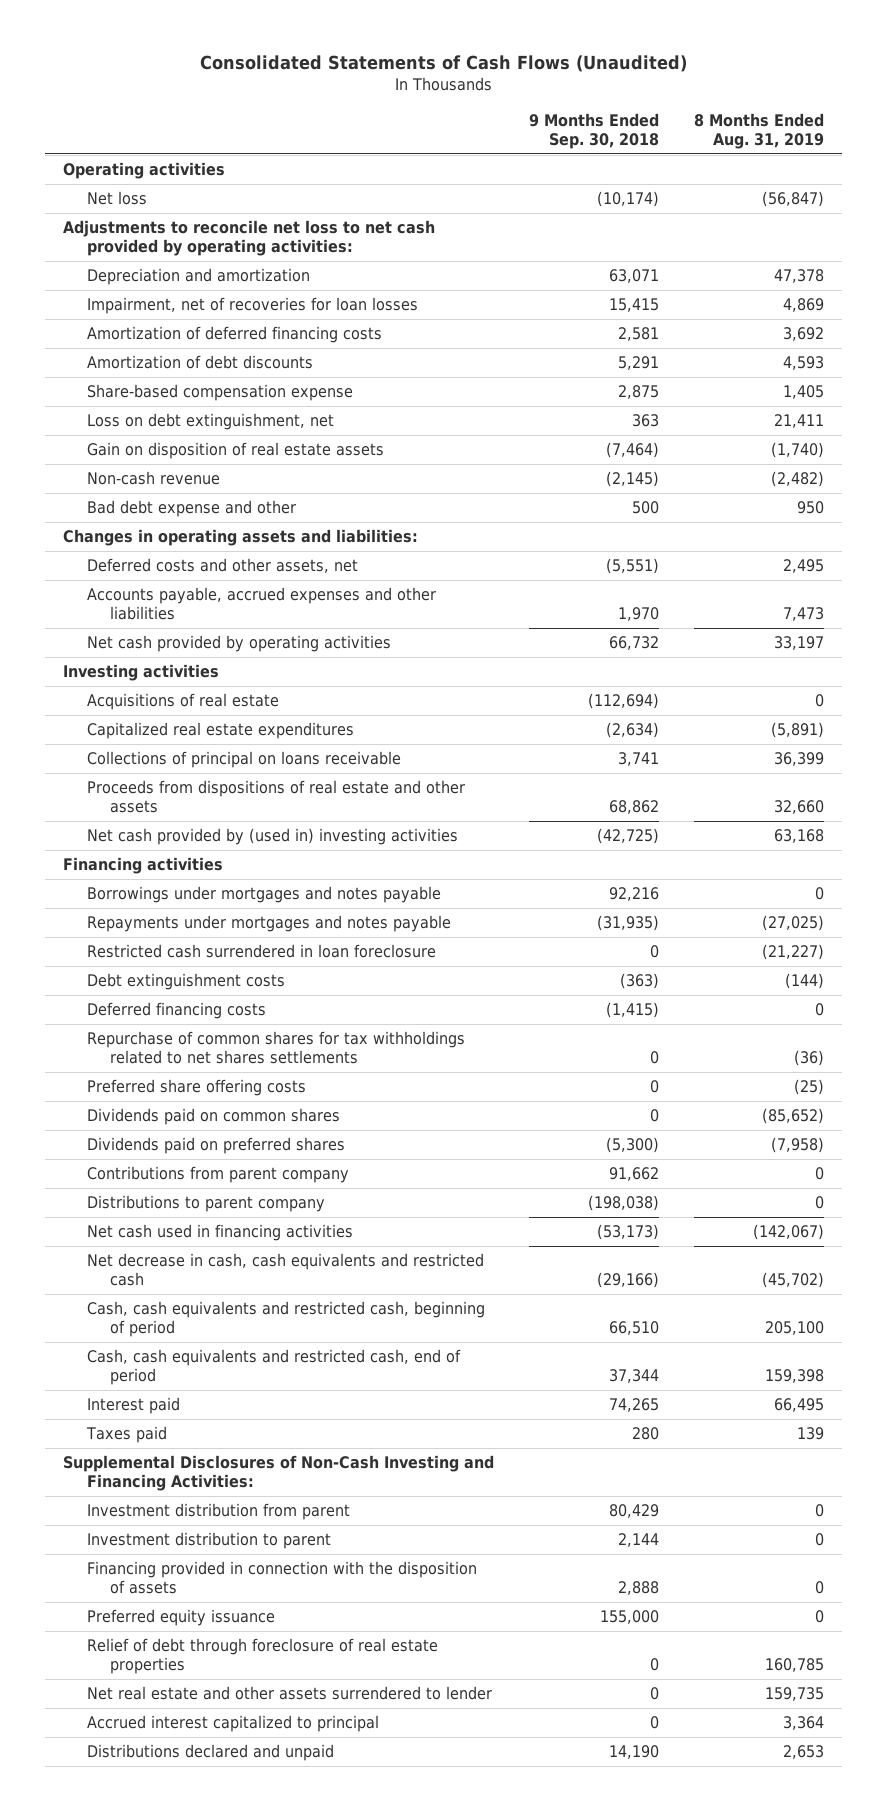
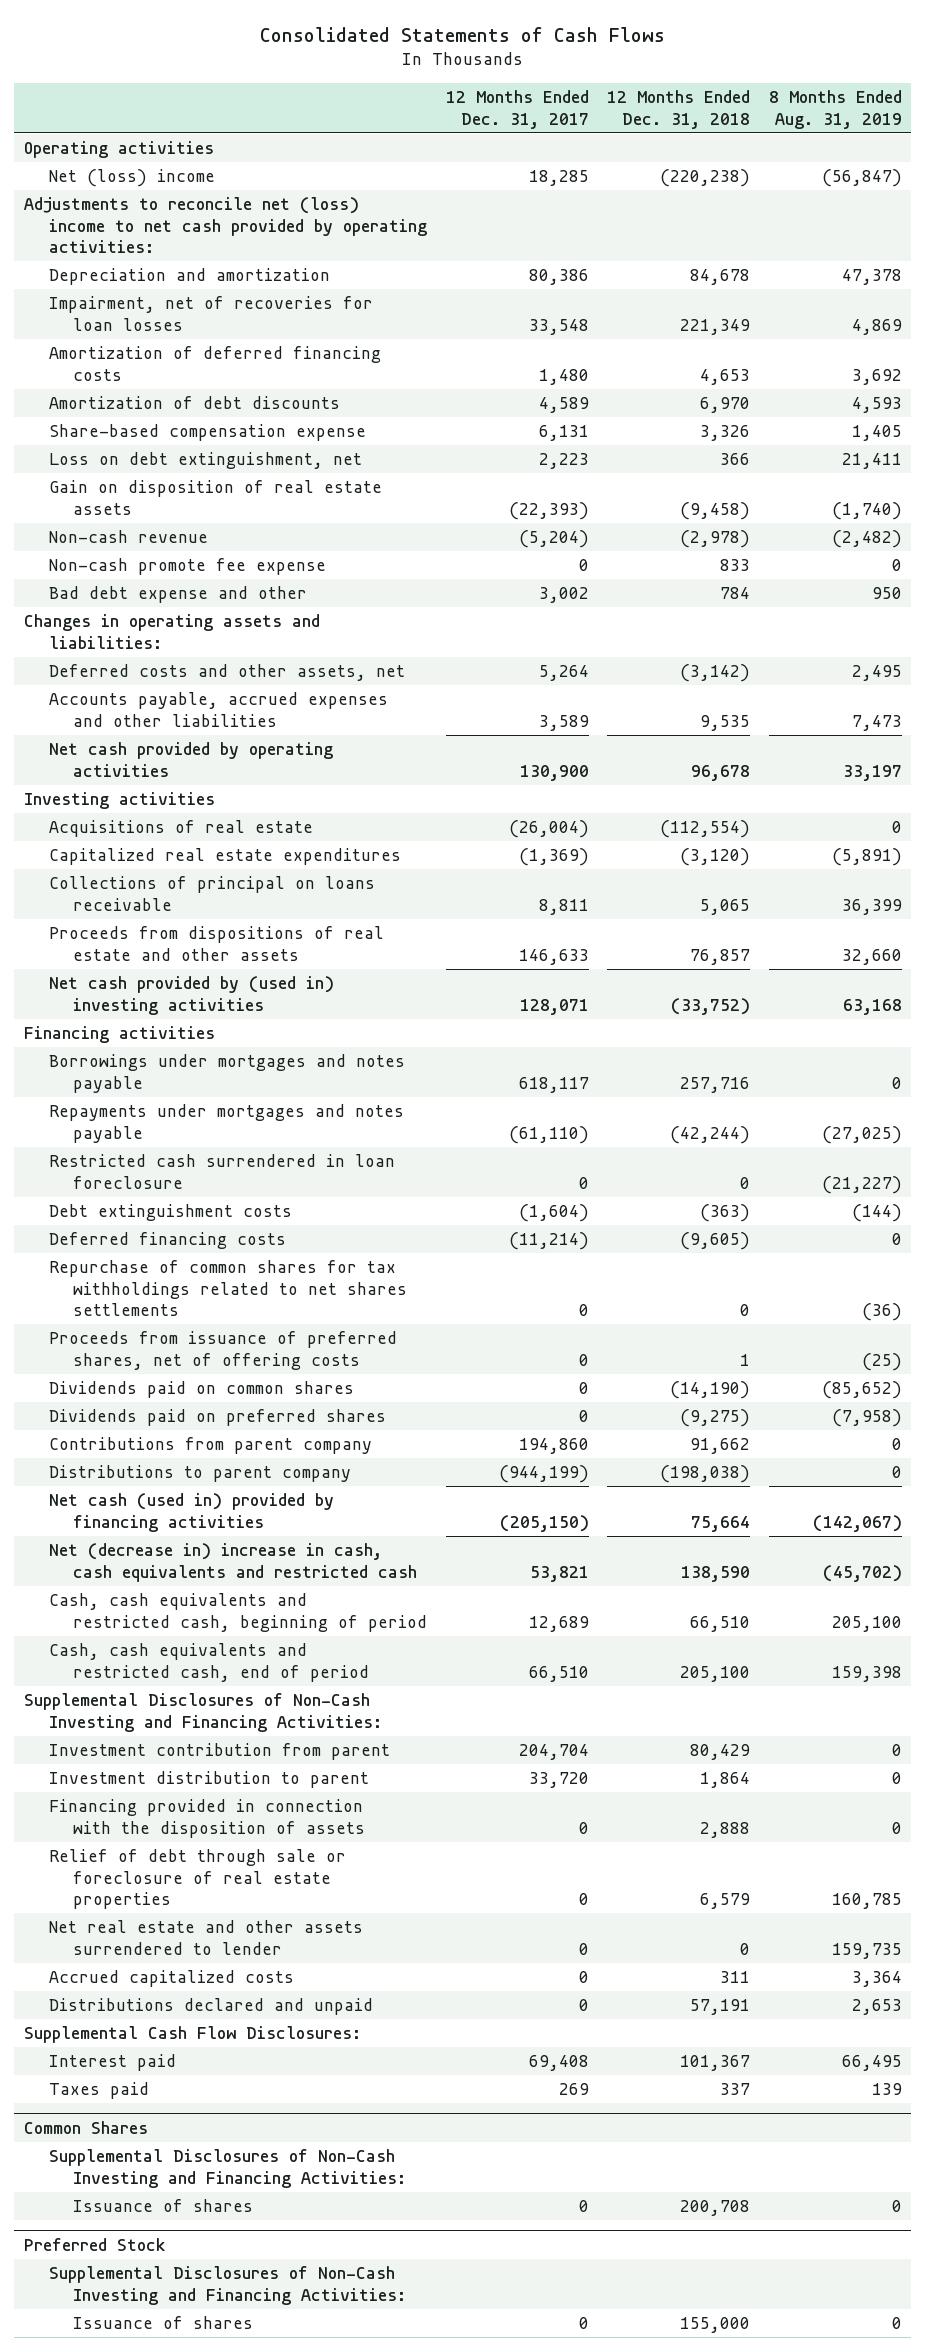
- Consolidated Statements of Cash Flows (Unaudited)
+ Consolidated Statements of Cash Flows
- | 9 Months Ended Sep. 30, 2018 | 8 Months Ended Aug. 31, 2019
+ | 12 Months Ended Dec. 31, 2017 | 12 Months Ended Dec. 31, 2018 | 8 Months Ended Aug. 31, 2019
- Net loss | (10,174) | (56,847)
- Adjustments to reconcile net loss to net cash provided by operating activities:
+ Net (loss) income | 18,285 | (220,238) | (56,847)
+ Adjustments to reconcile net (loss) income to net cash provided by operating activities:
+ Non-cash promote fee expense | 0 | 833 | 0
- Preferred share offering costs | 0 | (25)
+ Proceeds from issuance of preferred shares, net of offering costs | 0 | 1 | (25)
- Net cash used in financing activities | (53,173) | (142,067)
- Net decrease in cash, cash equivalents and restricted cash | (29,166) | (45,702)
+ Net cash (used in) provided by financing activities | (205,150) | 75,664 | (142,067)
+ Net (decrease in) increase in cash, cash equivalents and restricted cash | 53,821 | 138,590 | (45,702)
- Investment distribution from parent | 80,429 | 0
+ Investment contribution from parent | 204,704 | 80,429 | 0
- Preferred equity issuance | 155,000 | 0
- Relief of debt through foreclosure of real estate properties | 0 | 160,785
+ Relief of debt through sale or foreclosure of real estate properties | 0 | 6,579 | 160,785
- Accrued interest capitalized to principal | 0 | 3,364
+ Accrued capitalized costs | 0 | 311 | 3,364
+ Supplemental Cash Flow Disclosures:
moved down: Interest paid | 69,408 | 101,367 | 66,495
moved down: Taxes paid | 269 | 337 | 139
+ Common Shares
+ Supplemental Disclosures of Non-Cash Investing and Financing Activities:
+ Issuance of shares | 0 | 200,708 | 0
+ Preferred Stock
+ Supplemental Disclosures of Non-Cash Investing and Financing Activities:
+ Issuance of shares | 0 | 155,000 | 0

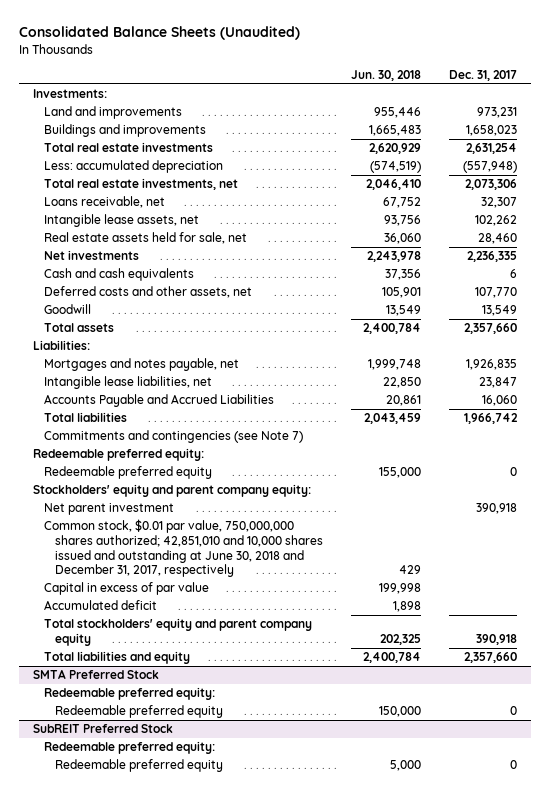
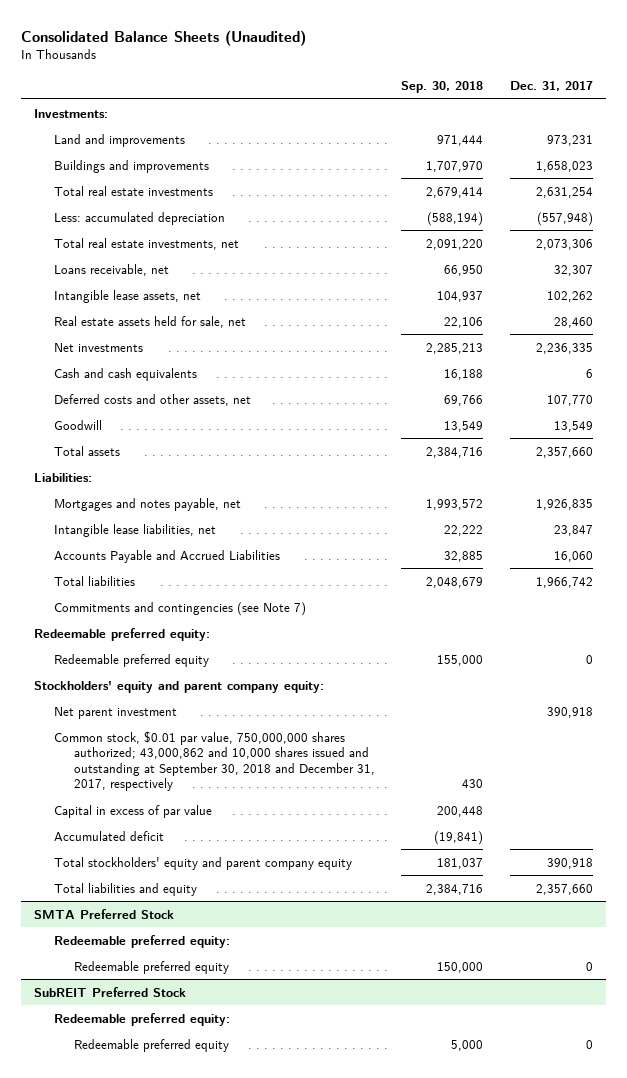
- | Jun. 30, 2018 | Dec. 31, 2017
+ | Sep. 30, 2018 | Dec. 31, 2017
- Common stock, $0.01 par value, 750,000,000 shares authorized; 42,851,010 and 10,000 shares issued and outstanding at June 30, 2018 and December 31, 2017, respectively | 429 |
+ Common stock, $0.01 par value, 750,000,000 shares authorized; 43,000,862 and 10,000 shares issued and outstanding at September 30, 2018 and December 31, 2017, respectively | 430 |

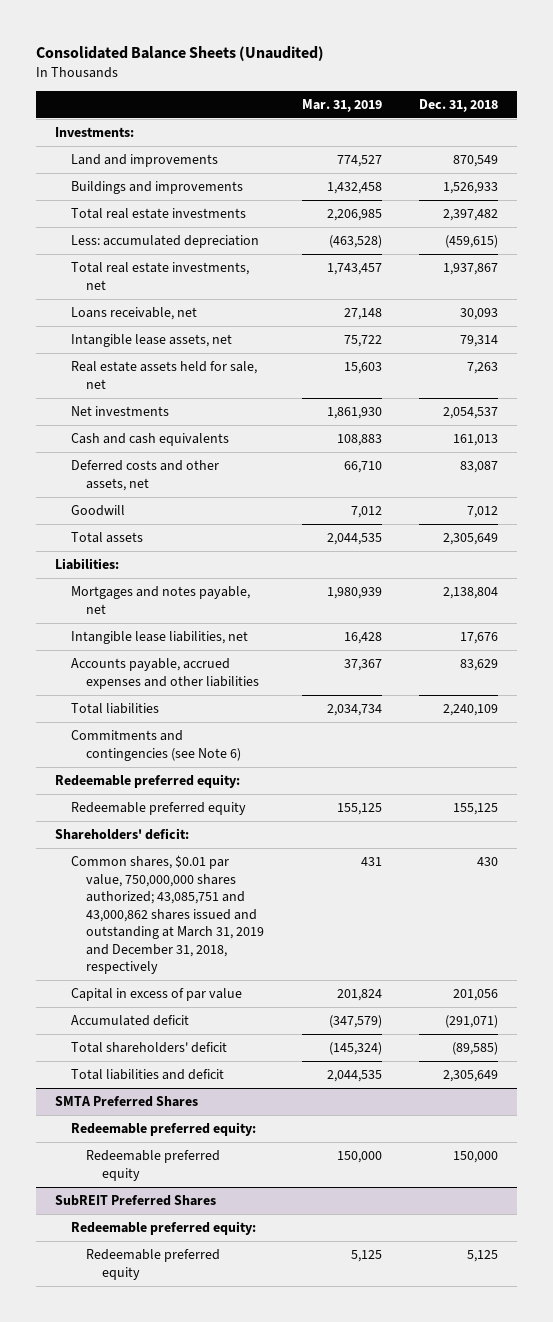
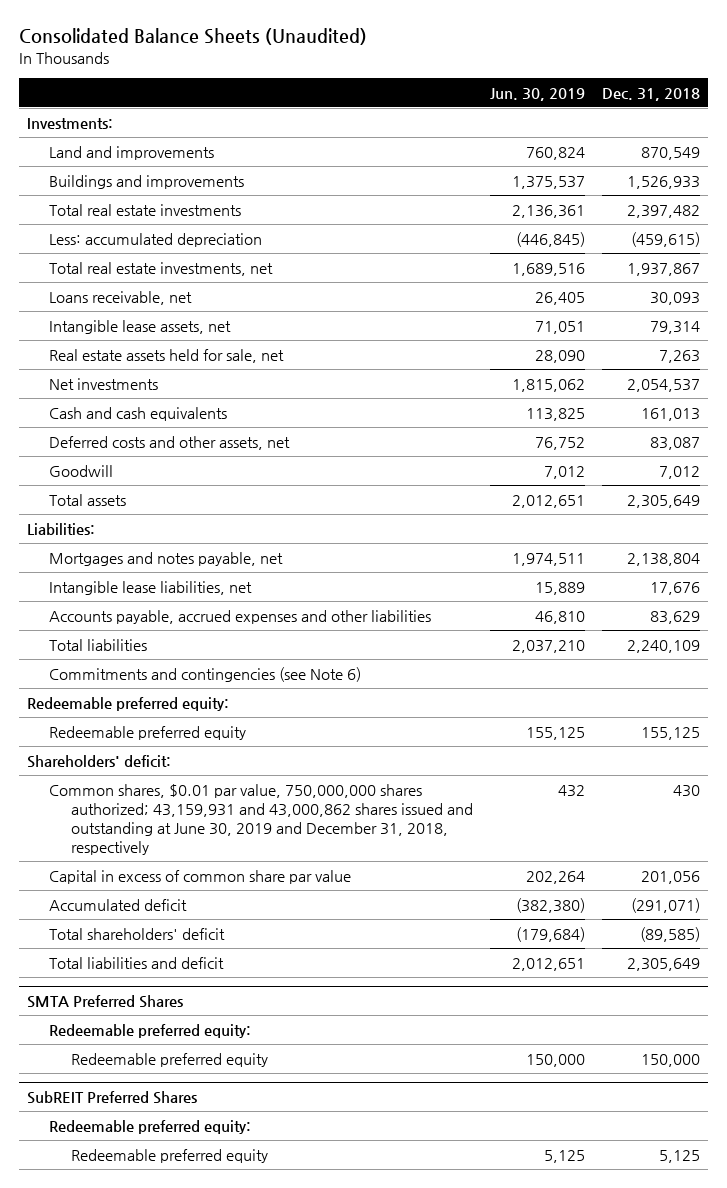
- | Mar. 31, 2019 | Dec. 31, 2018
+ | Jun. 30, 2019 | Dec. 31, 2018
- Common shares, $0.01 par value, 750,000,000 shares authorized; 43,085,751 and 43,000,862 shares issued and outstanding at March 31, 2019 and December 31, 2018, respectively | 431 | 430
- Capital in excess of par value | 201,824 | 201,056
+ Common shares, $0.01 par value, 750,000,000 shares authorized; 43,159,931 and 43,000,862 shares issued and outstanding at June 30, 2019 and December 31, 2018, respectively | 432 | 430
+ Capital in excess of common share par value | 202,264 | 201,056

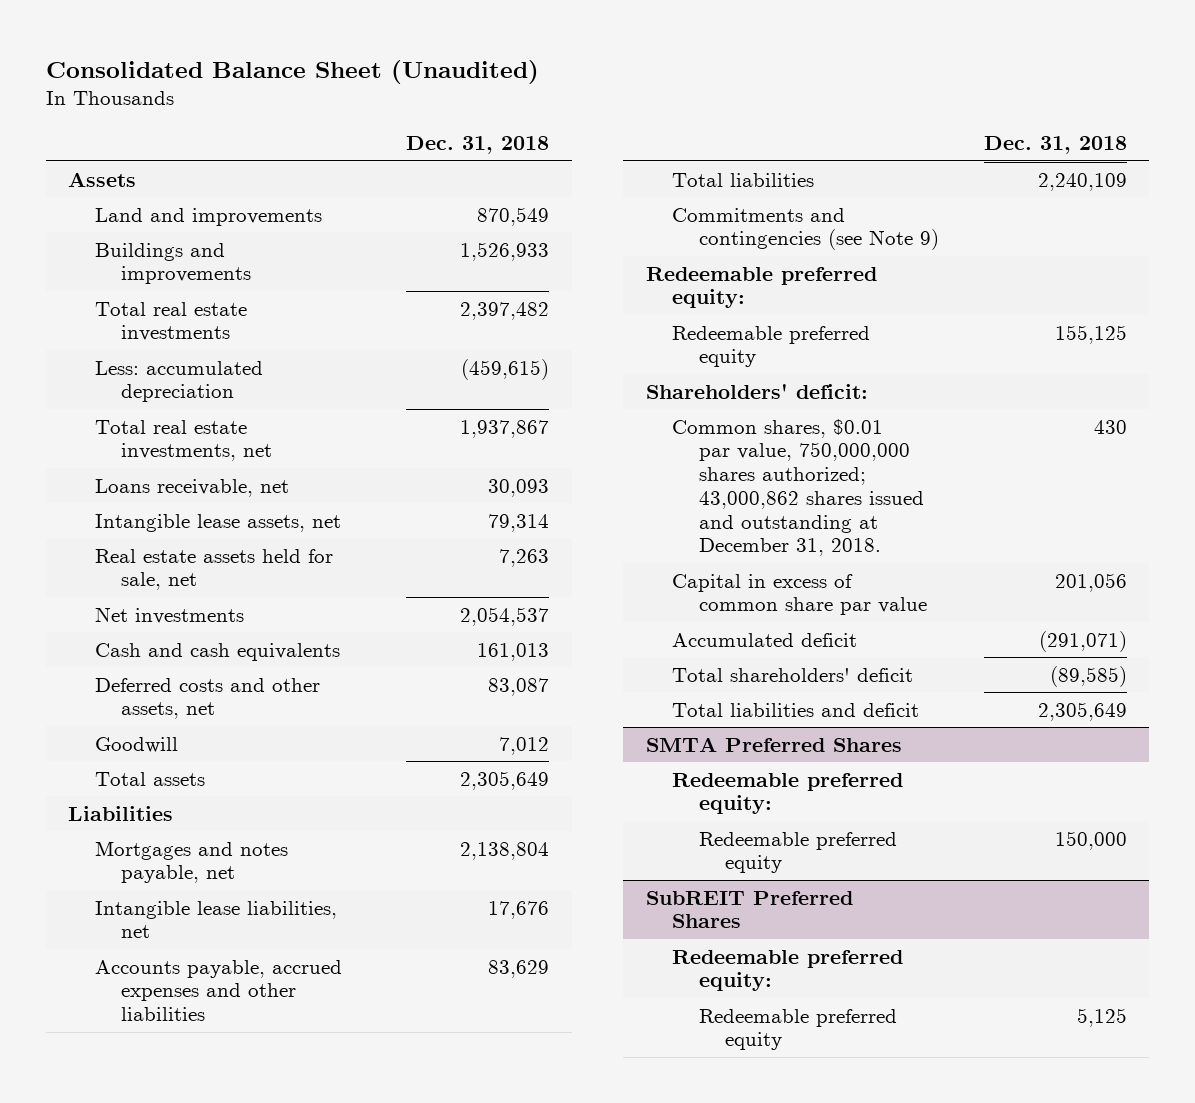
- Consolidated Balance Sheets (Unaudited)
+ Consolidated Balance Sheet (Unaudited)
- | Jun. 30, 2019 | Dec. 31, 2018
+ | Dec. 31, 2018
- Investments:
+ Assets
- Liabilities:
+ Liabilities
- Commitments and contingencies (see Note 6)
+ Commitments and contingencies (see Note 9)
- Common shares, $0.01 par value, 750,000,000 shares authorized; 43,159,931 and 43,000,862 shares issued and outstanding at June 30, 2019 and December 31, 2018, respectively | 432 | 430
+ Common shares, $0.01 par value, 750,000,000 shares authorized; 43,000,862 shares issued and outstanding at December 31, 2018. | 430

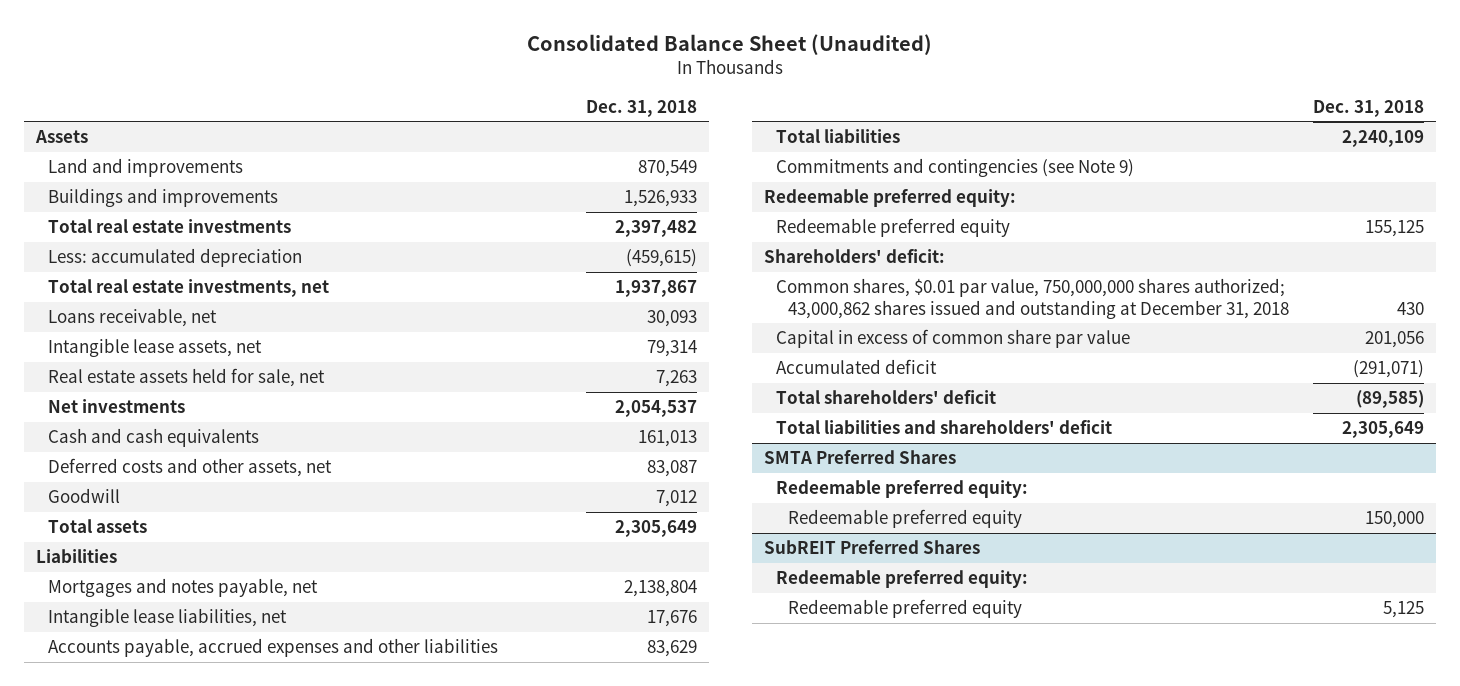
- Common shares, $0.01 par value, 750,000,000 shares authorized; 43,000,862 shares issued and outstanding at December 31, 2018. | 430
+ Common shares, $0.01 par value, 750,000,000 shares authorized; 43,000,862 shares issued and outstanding at December 31, 2018 | 430
- Total liabilities and deficit | 2,305,649
+ Total liabilities and shareholders' deficit | 2,305,649

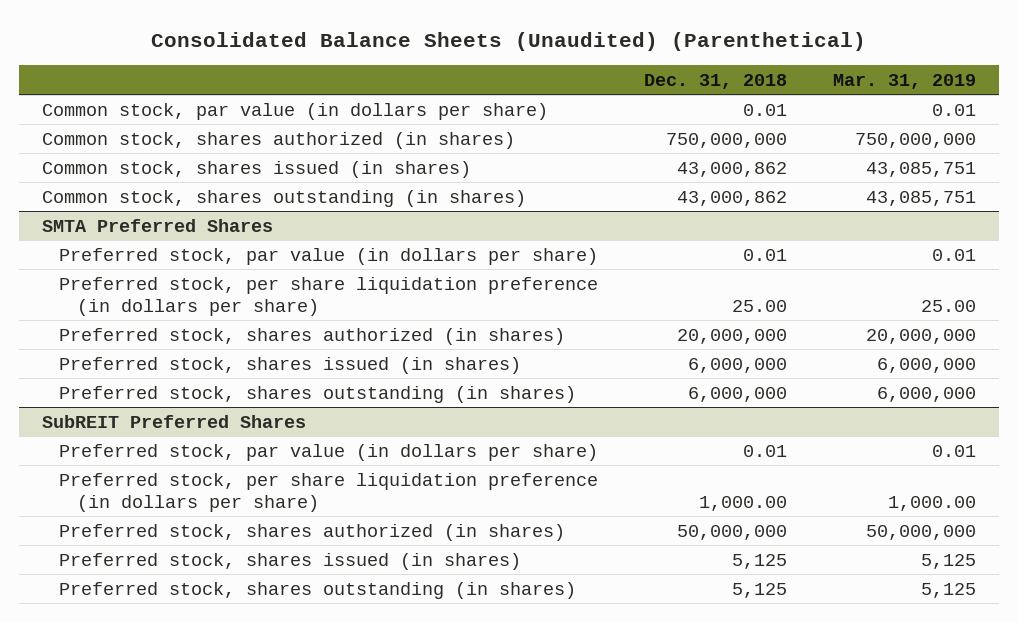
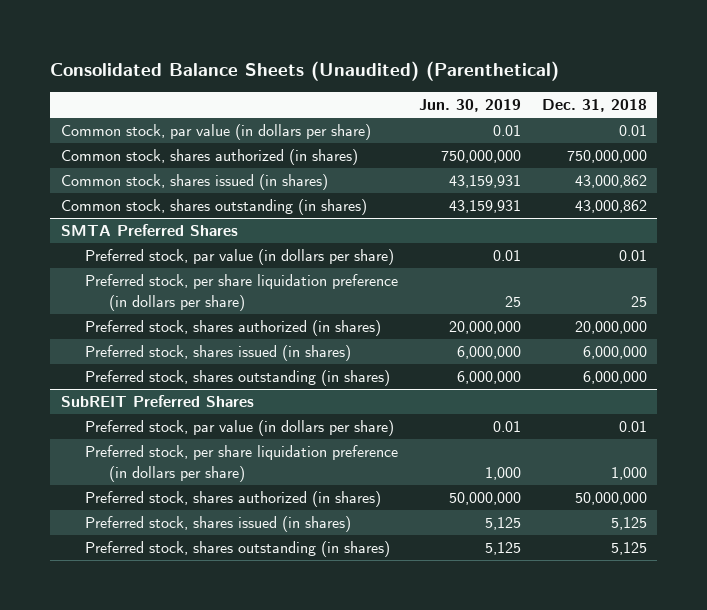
- | Dec. 31, 2018 | Mar. 31, 2019
+ | Jun. 30, 2019 | Dec. 31, 2018
@ SMTA Preferred Shares
- Preferred stock, per share liquidation preference (in dollars per share) | 25.00 | 25.00
+ Preferred stock, per share liquidation preference (in dollars per share) | 25 | 25
@ SubREIT Preferred Shares
- Preferred stock, per share liquidation preference (in dollars per share) | 1,000.00 | 1,000.00
+ Preferred stock, per share liquidation preference (in dollars per share) | 1,000 | 1,000

